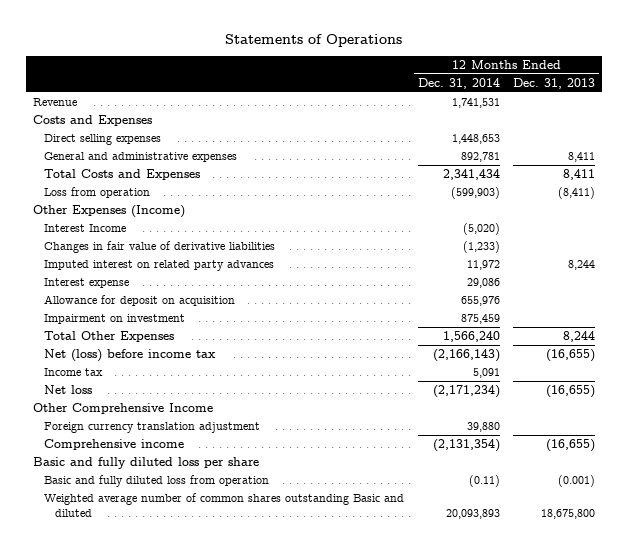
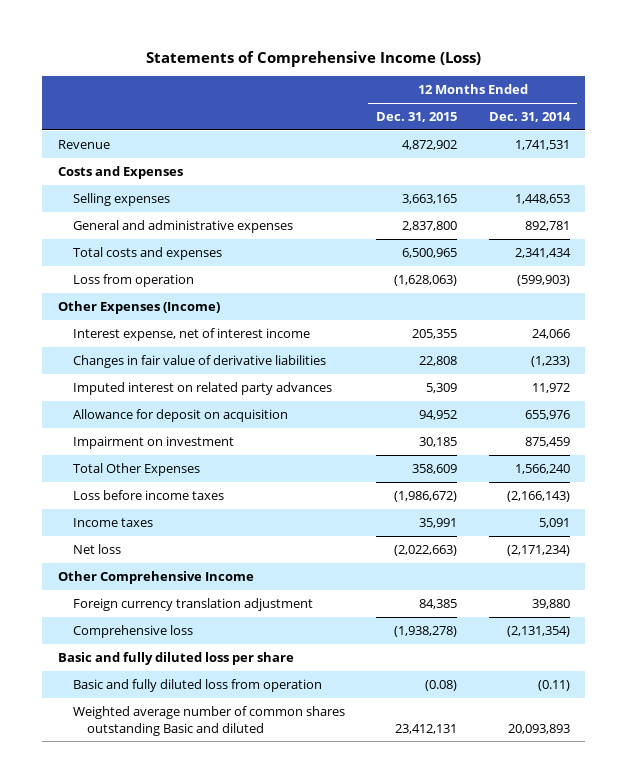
- Statements of Operations
+ Statements of Comprehensive Income (Loss)
- | 12 Months Ended Dec. 31, 2014 | 12 Months Ended Dec. 31, 2013
+ | 12 Months Ended Dec. 31, 2015 | 12 Months Ended Dec. 31, 2014
- Direct selling expenses | 1,448,653 |
+ Selling expenses | 3,663,165 | 1,448,653
- Total Costs and Expenses | 2,341,434 | 8,411
+ Total costs and expenses | 6,500,965 | 2,341,434
- Interest Income | (5,020) |
+ Interest expense, net of interest income | 205,355 | 24,066
- Interest expense | 29,086 |
- Net (loss) before income tax | (2,166,143) | (16,655)
- Income tax | 5,091 |
+ Loss before income taxes | (1,986,672) | (2,166,143)
+ Income taxes | 35,991 | 5,091
- Comprehensive income | (2,131,354) | (16,655)
+ Comprehensive loss | (1,938,278) | (2,131,354)

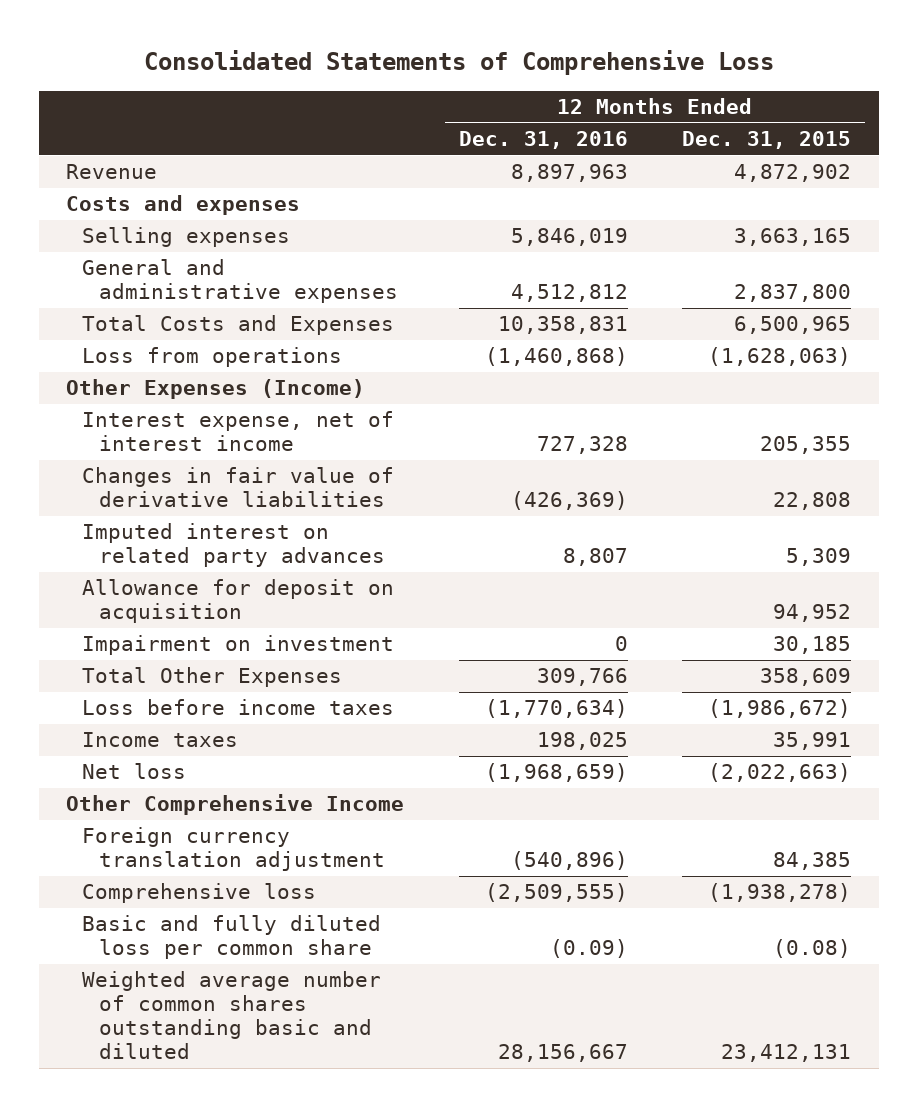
- Statements of Comprehensive Income (Loss)
+ Consolidated Statements of Comprehensive Loss
- | 12 Months Ended Dec. 31, 2015 | 12 Months Ended Dec. 31, 2014
+ | 12 Months Ended Dec. 31, 2016 | 12 Months Ended Dec. 31, 2015
- Costs and Expenses
+ Costs and expenses
- Total costs and expenses | 6,500,965 | 2,341,434
- Loss from operation | (1,628,063) | (599,903)
+ Total Costs and Expenses | 10,358,831 | 6,500,965
+ Loss from operations | (1,460,868) | (1,628,063)
- Basic and fully diluted loss per share
- Basic and fully diluted loss from operation | (0.08) | (0.11)
- Weighted average number of common shares outstanding Basic and diluted | 23,412,131 | 20,093,893
+ Basic and fully diluted loss per common share | (0.09) | (0.08)
+ Weighted average number of common shares outstanding basic and diluted | 28,156,667 | 23,412,131

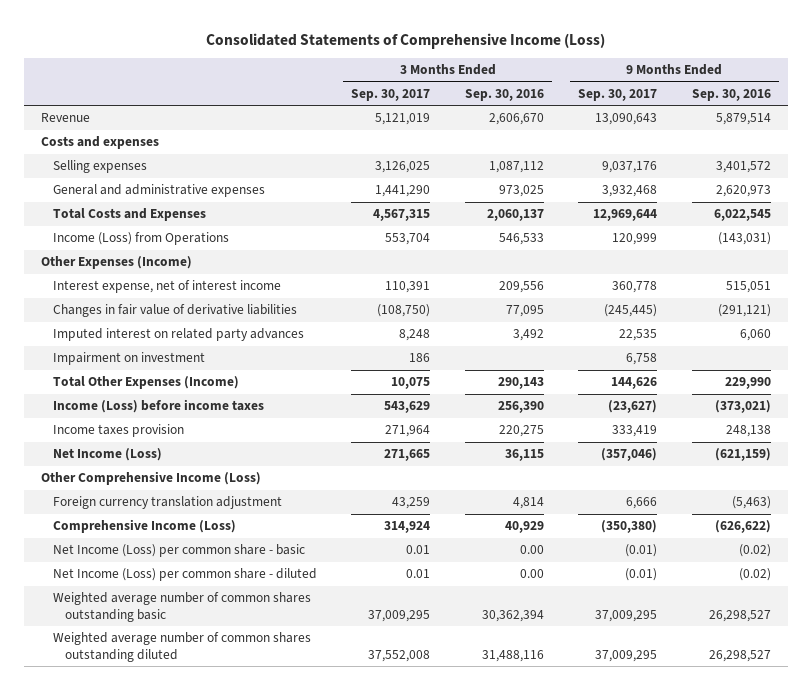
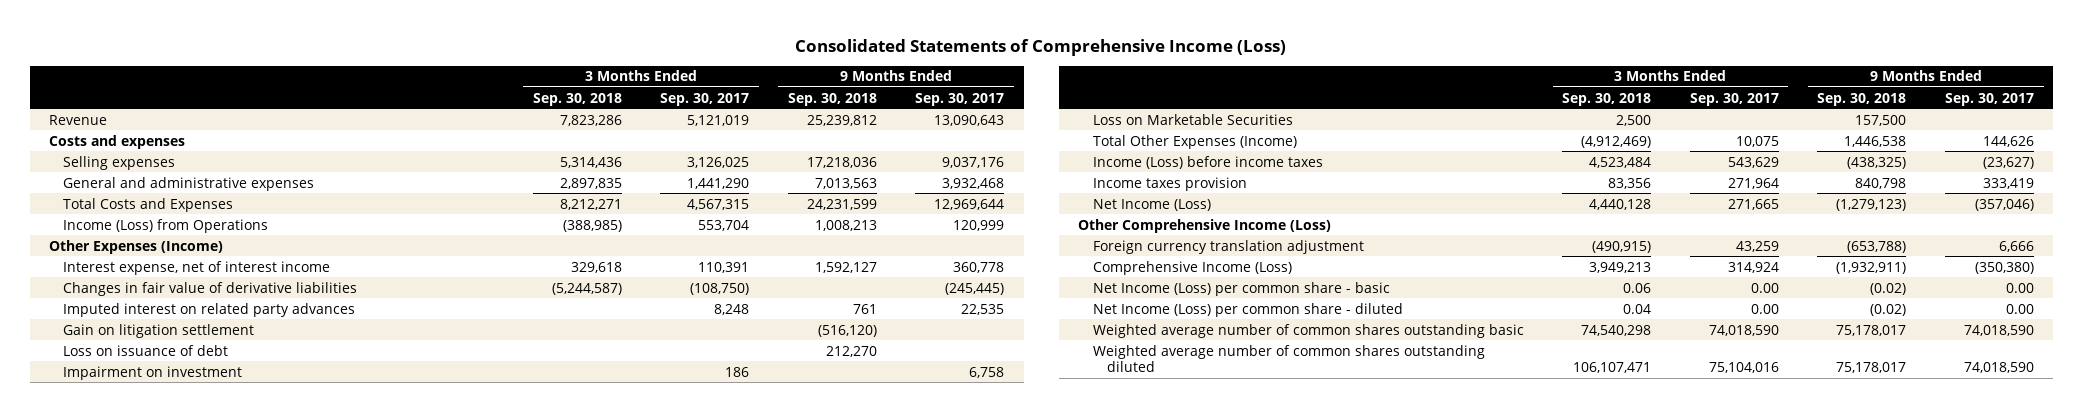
- | 3 Months Ended Sep. 30, 2017 | 3 Months Ended Sep. 30, 2016 | 9 Months Ended Sep. 30, 2017 | 9 Months Ended Sep. 30, 2016
+ | 3 Months Ended Sep. 30, 2018 | 3 Months Ended Sep. 30, 2017 | 9 Months Ended Sep. 30, 2018 | 9 Months Ended Sep. 30, 2017
+ Gain on litigation settlement | | | (516,120) |
+ Loss on issuance of debt | | | 212,270 |
+ Loss on Marketable Securities | 2,500 | | 157,500 |
- Net Income (Loss) per common share - basic | 0.01 | 0.00 | (0.01) | (0.02)
- Net Income (Loss) per common share - diluted | 0.01 | 0.00 | (0.01) | (0.02)
- Weighted average number of common shares outstanding basic | 37,009,295 | 30,362,394 | 37,009,295 | 26,298,527
- Weighted average number of common shares outstanding diluted | 37,552,008 | 31,488,116 | 37,009,295 | 26,298,527
+ Net Income (Loss) per common share - basic | 0.06 | 0.00 | (0.02) | 0.00
+ Net Income (Loss) per common share - diluted | 0.04 | 0.00 | (0.02) | 0.00
+ Weighted average number of common shares outstanding basic | 74,540,298 | 74,018,590 | 75,178,017 | 74,018,590
+ Weighted average number of common shares outstanding diluted | 106,107,471 | 75,104,016 | 75,178,017 | 74,018,590

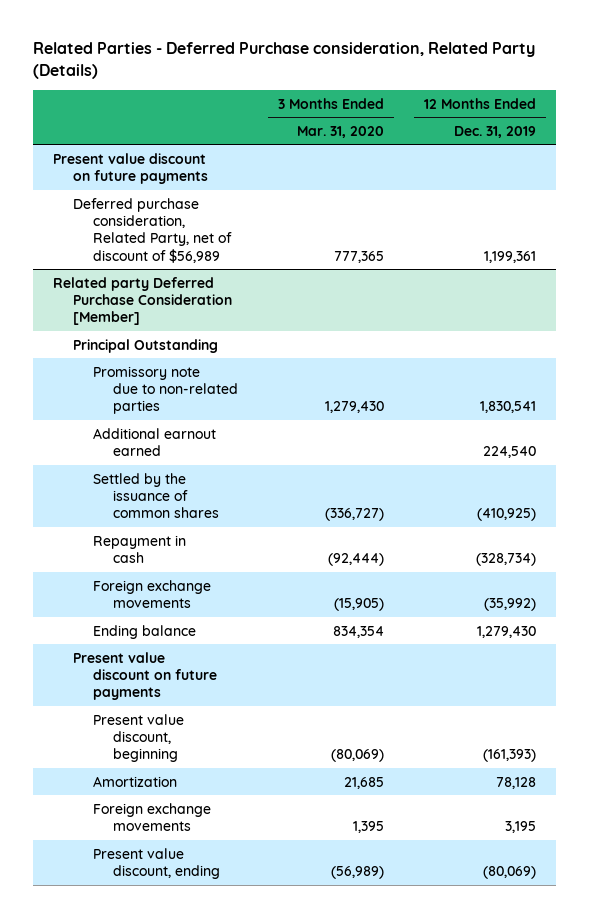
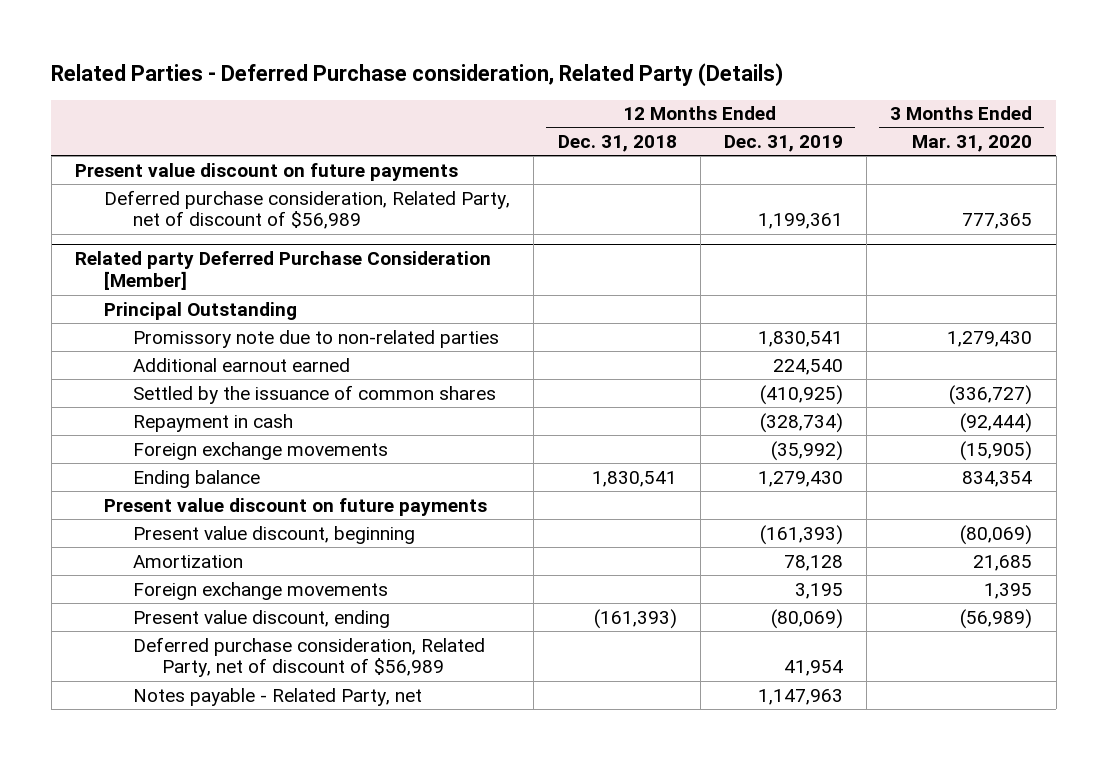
- | 3 Months Ended Mar. 31, 2020 | 12 Months Ended Dec. 31, 2019
+ | 12 Months Ended Dec. 31, 2018 | 12 Months Ended Dec. 31, 2019 | 3 Months Ended Mar. 31, 2020
@ Related party Deferred Purchase Consideration [Member]
+ Deferred purchase consideration, Related Party, net of discount of $56,989 | | 41,954 |
+ Notes payable - Related Party, net | | 1,147,963 |

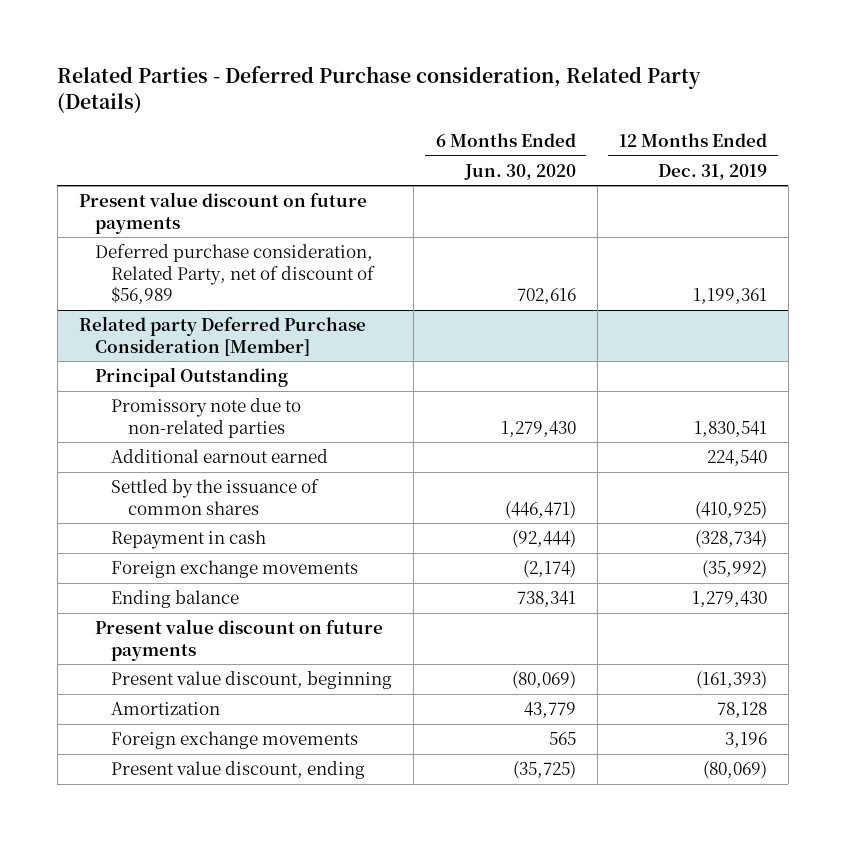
- | 12 Months Ended Dec. 31, 2018 | 12 Months Ended Dec. 31, 2019 | 3 Months Ended Mar. 31, 2020
+ | 6 Months Ended Jun. 30, 2020 | 12 Months Ended Dec. 31, 2019
@ Related party Deferred Purchase Consideration [Member]
- Foreign exchange movements | | 3,195 | 1,395
+ Foreign exchange movements | 565 | 3,196
- Deferred purchase consideration, Related Party, net of discount of $56,989 | | 41,954 |
- Notes payable - Related Party, net | | 1,147,963 |

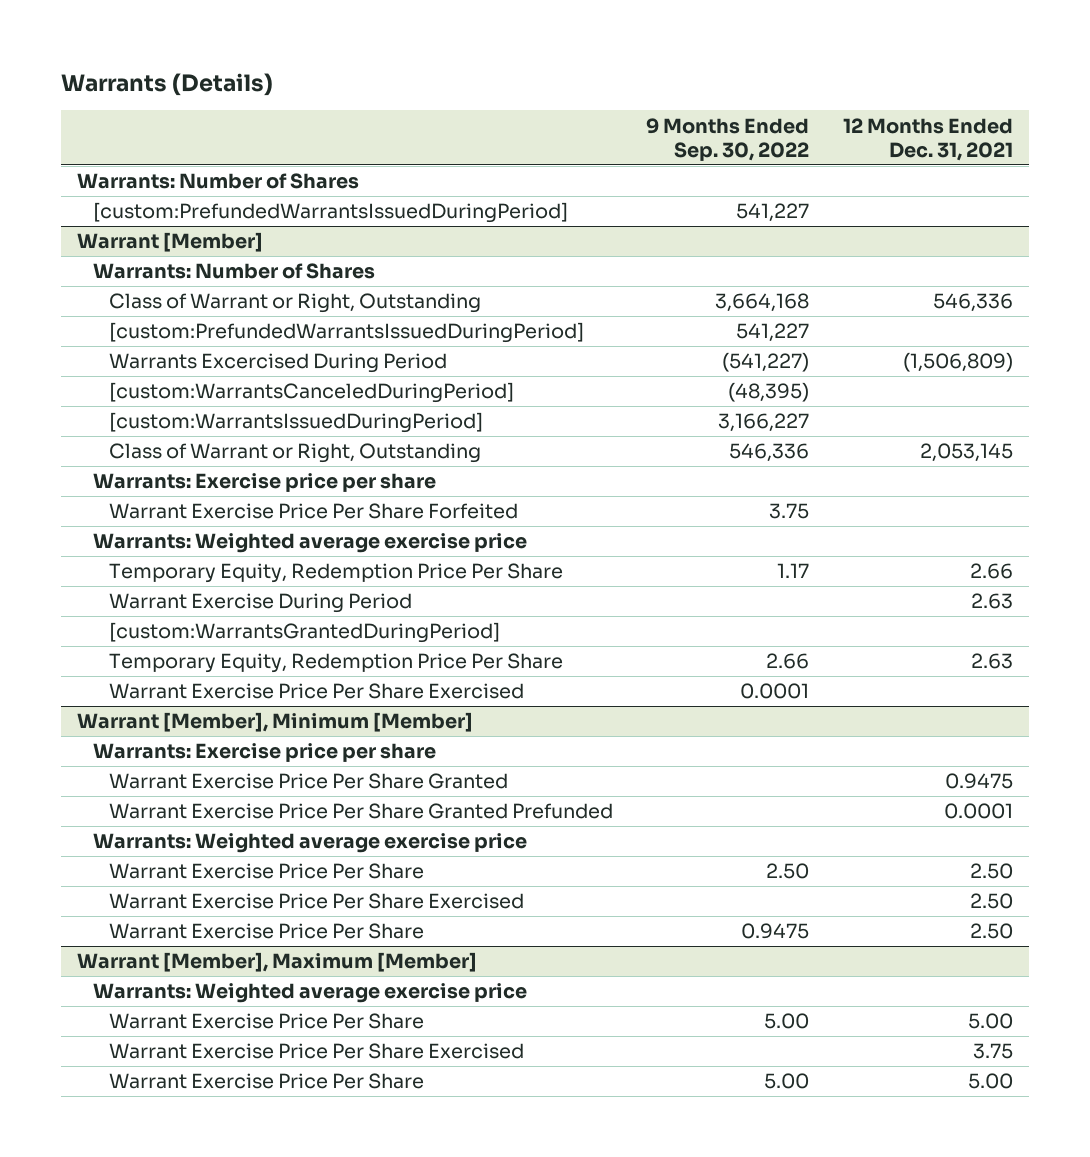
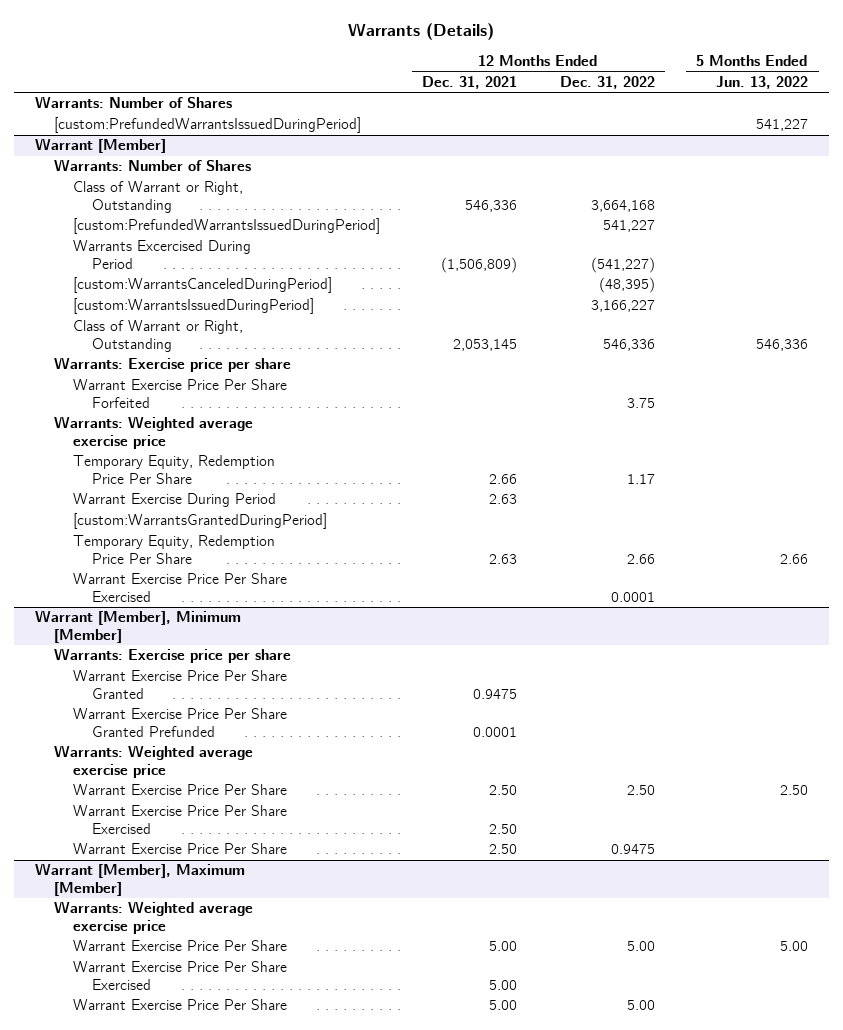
- | 9 Months Ended Sep. 30, 2022 | 12 Months Ended Dec. 31, 2021
+ | 12 Months Ended Dec. 31, 2021 | 12 Months Ended Dec. 31, 2022 | 5 Months Ended Jun. 13, 2022
@ Warrant [Member], Maximum [Member]
- Warrant Exercise Price Per Share Exercised | | 3.75
+ Warrant Exercise Price Per Share Exercised | 5.00 | |

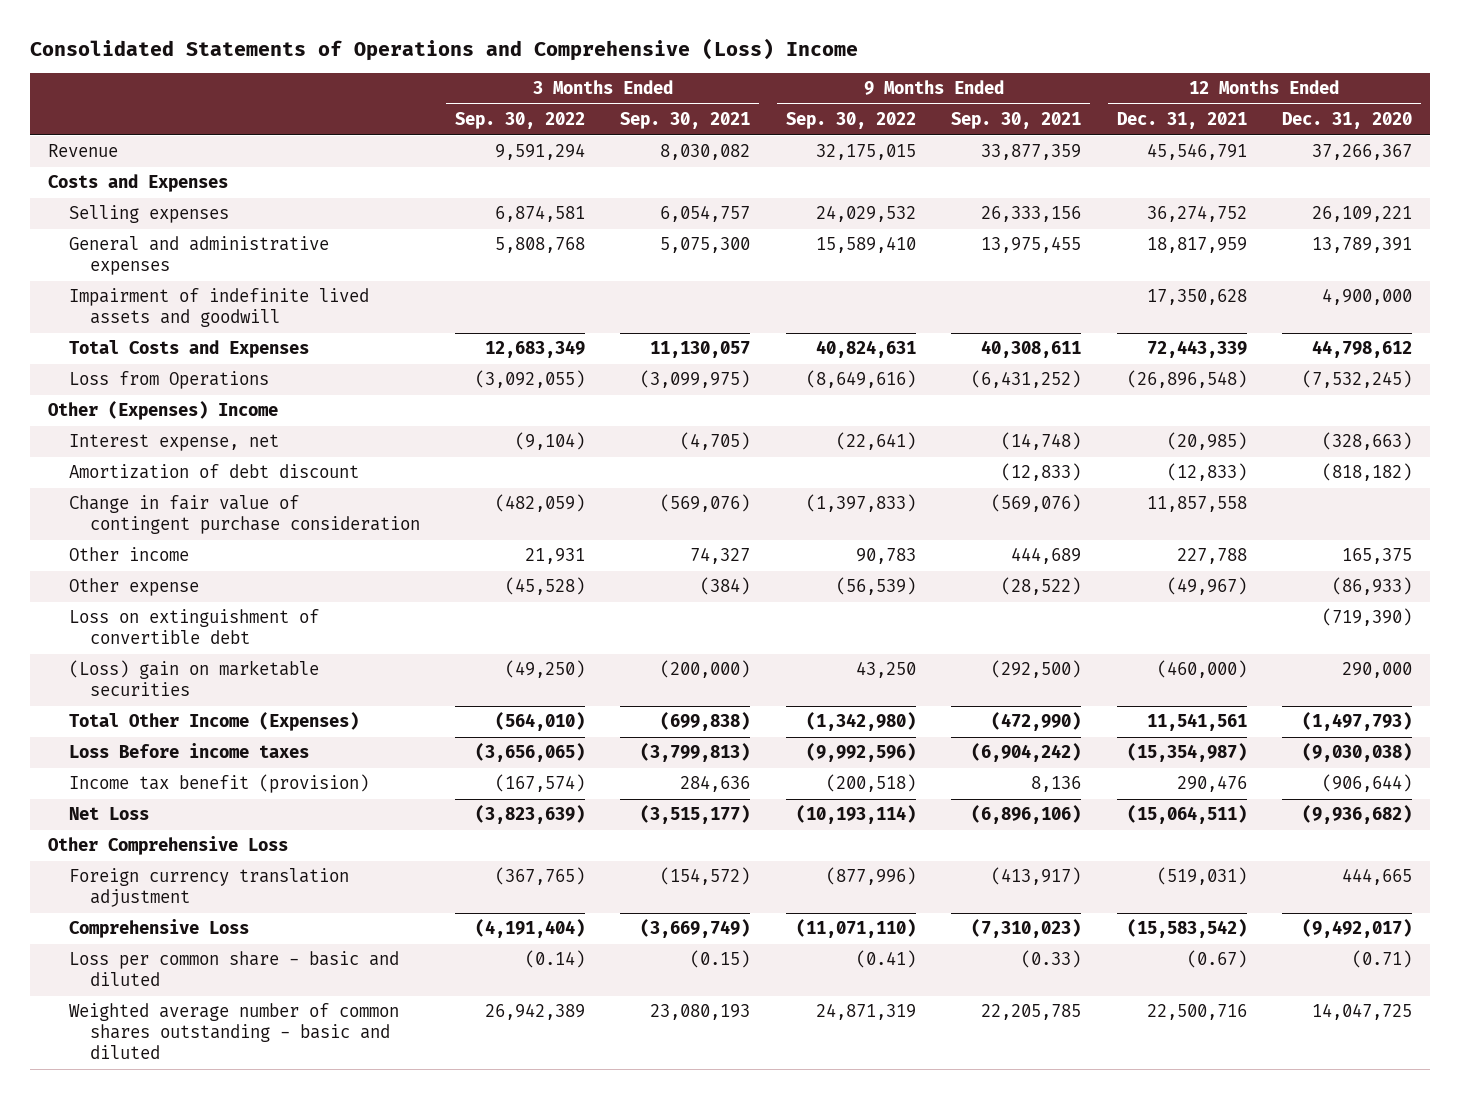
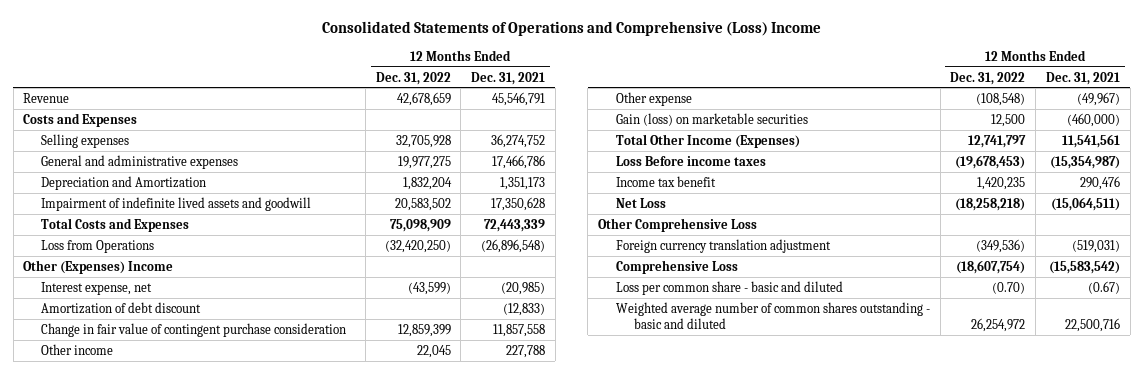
- | 3 Months Ended Sep. 30, 2022 | 3 Months Ended Sep. 30, 2021 | 9 Months Ended Sep. 30, 2022 | 9 Months Ended Sep. 30, 2021 | 12 Months Ended Dec. 31, 2021 | 12 Months Ended Dec. 31, 2020
+ | 12 Months Ended Dec. 31, 2022 | 12 Months Ended Dec. 31, 2021
- General and administrative expenses | 5,808,768 | 5,075,300 | 15,589,410 | 13,975,455 | 18,817,959 | 13,789,391
+ General and administrative expenses | 19,977,275 | 17,466,786
+ Depreciation and Amortization | 1,832,204 | 1,351,173
- Loss on extinguishment of convertible debt | | | | | | (719,390)
- (Loss) gain on marketable securities | (49,250) | (200,000) | 43,250 | (292,500) | (460,000) | 290,000
+ Gain (loss) on marketable securities | 12,500 | (460,000)
- Income tax benefit (provision) | (167,574) | 284,636 | (200,518) | 8,136 | 290,476 | (906,644)
+ Income tax benefit | 1,420,235 | 290,476

